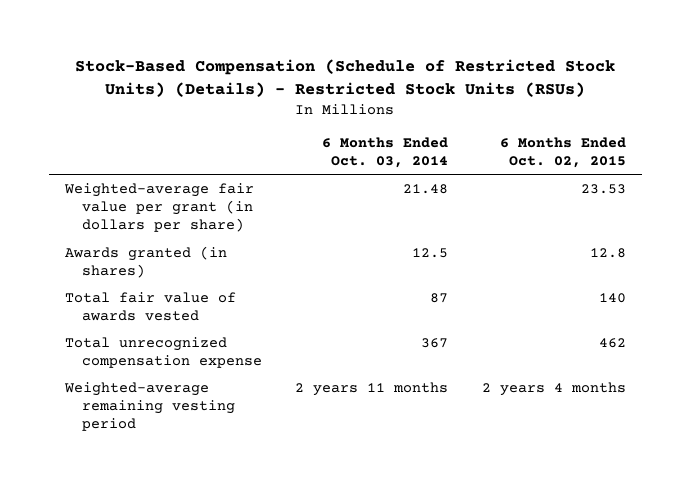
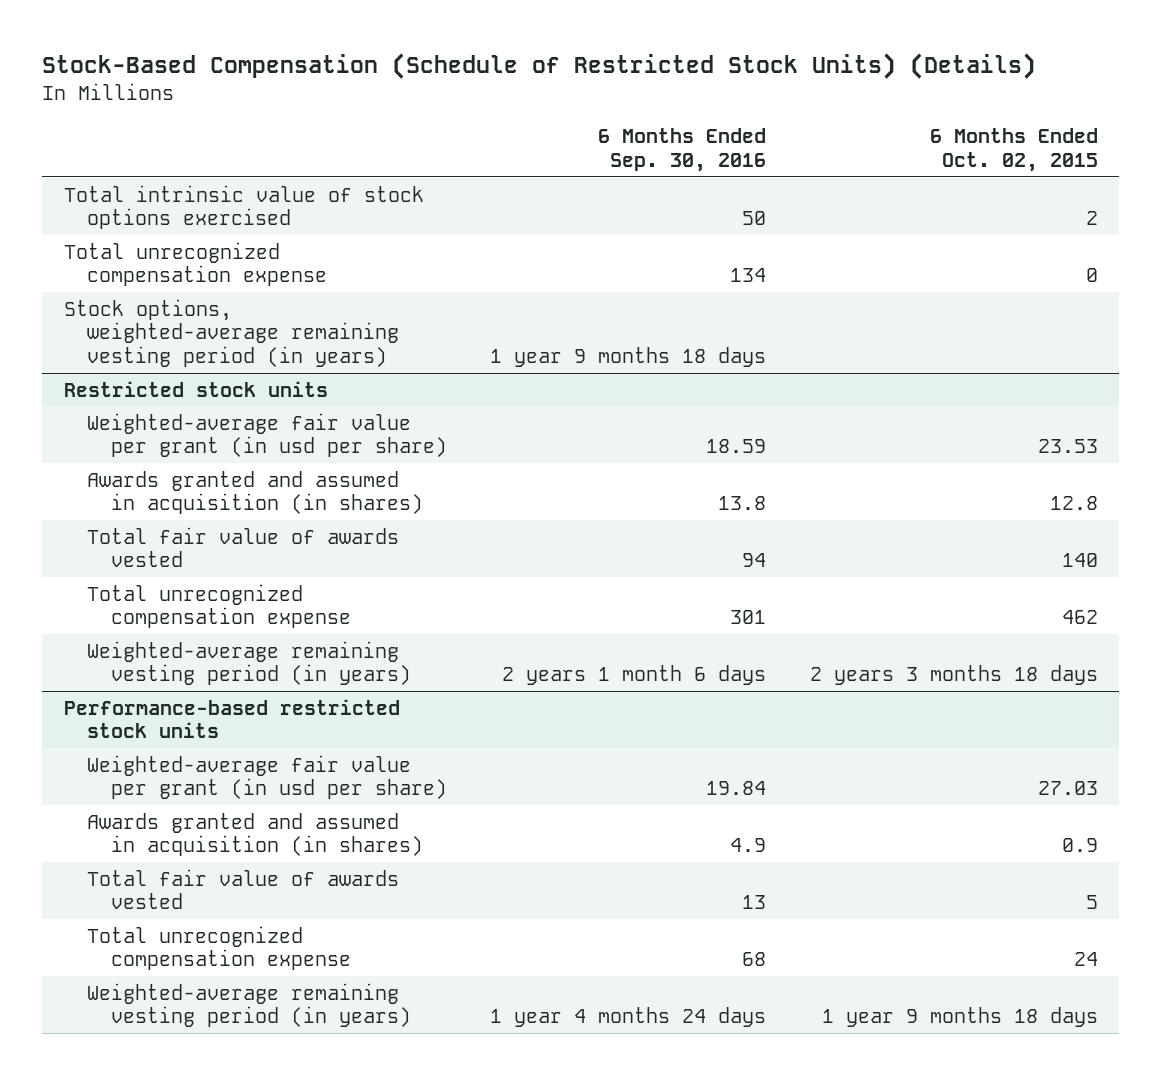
- Stock-Based Compensation (Schedule of Restricted Stock Units) (Details) - Restricted Stock Units (RSUs)
+ Stock-Based Compensation (Schedule of Restricted Stock Units) (Details)
- | 6 Months Ended Oct. 03, 2014 | 6 Months Ended Oct. 02, 2015
+ | 6 Months Ended Sep. 30, 2016 | 6 Months Ended Oct. 02, 2015
- Weighted-average fair value per grant (in dollars per share) | 21.48 | 23.53
- Awards granted (in shares) | 12.5 | 12.8
+ Total intrinsic value of stock options exercised | 50 | 2
+ Total unrecognized compensation expense | 134 | 0
+ Stock options, weighted-average remaining vesting period (in years) | 1 year 9 months 18 days |
+ Restricted stock units
+ Weighted-average fair value per grant (in usd per share) | 18.59 | 23.53
+ Awards granted and assumed in acquisition (in shares) | 13.8 | 12.8
- Weighted-average remaining vesting period | 2 years 11 months | 2 years 4 months
+ Weighted-average remaining vesting period (in years) | 2 years 1 month 6 days | 2 years 3 months 18 days
+ Performance-based restricted stock units
+ Weighted-average fair value per grant (in usd per share) | 19.84 | 27.03
+ Awards granted and assumed in acquisition (in shares) | 4.9 | 0.9
+ Total fair value of awards vested | 13 | 5
+ Total unrecognized compensation expense | 68 | 24
+ Weighted-average remaining vesting period (in years) | 1 year 4 months 24 days | 1 year 9 months 18 days

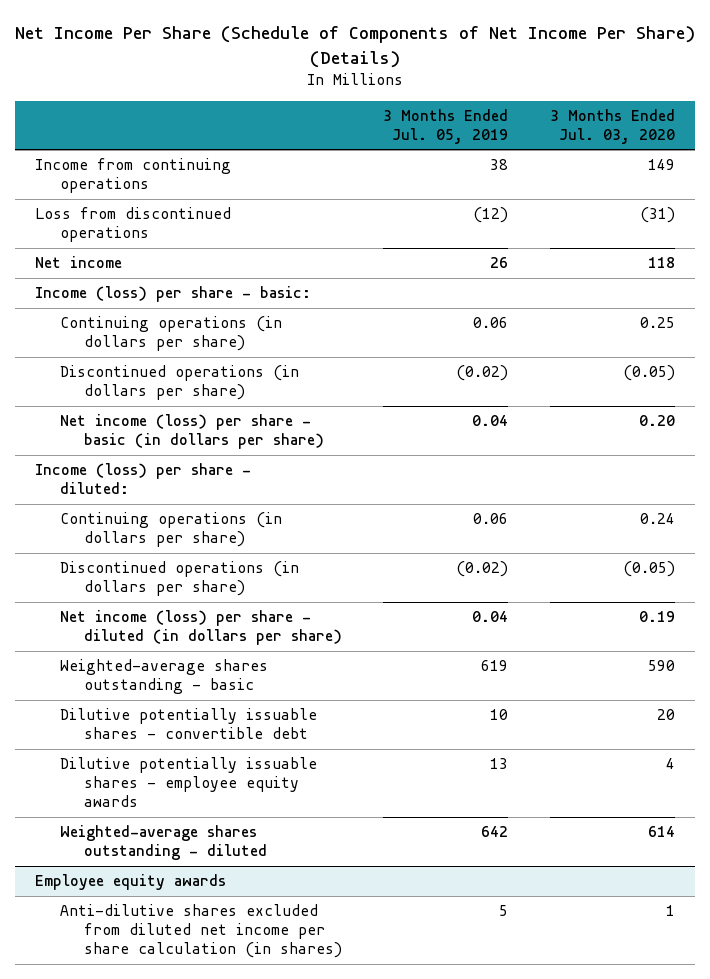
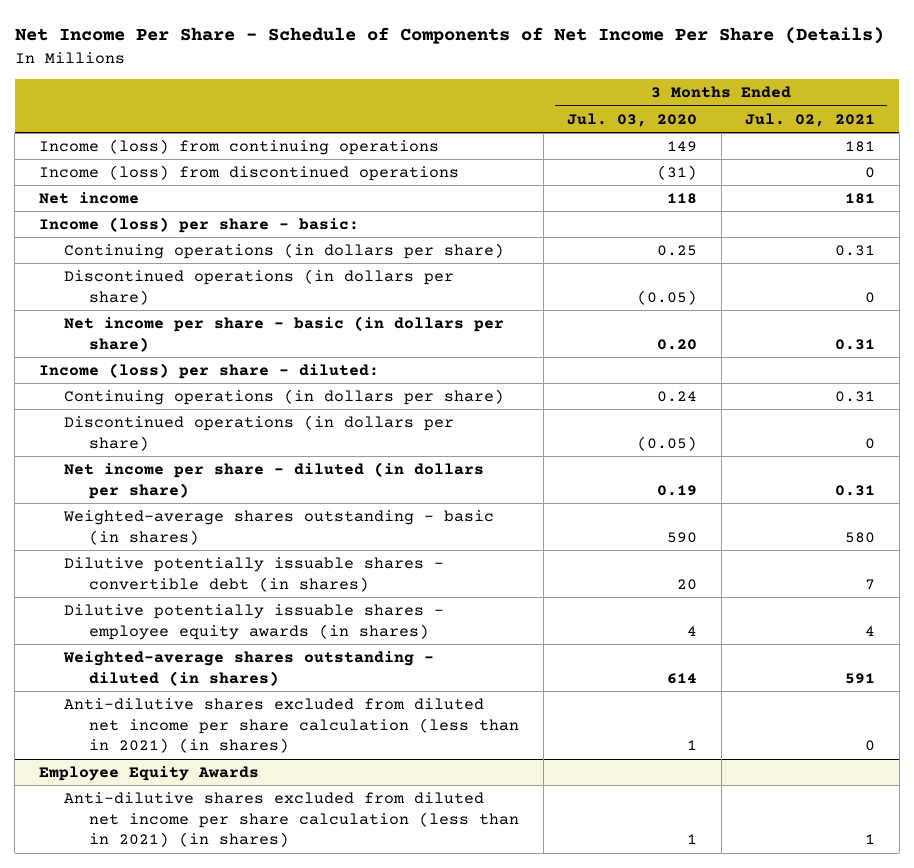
- Net Income Per Share (Schedule of Components of Net Income Per Share) (Details)
+ Net Income Per Share - Schedule of Components of Net Income Per Share (Details)
- | 3 Months Ended Jul. 05, 2019 | 3 Months Ended Jul. 03, 2020
+ | 3 Months Ended Jul. 03, 2020 | 3 Months Ended Jul. 02, 2021
- Income from continuing operations | 38 | 149
- Loss from discontinued operations | (12) | (31)
+ Income (loss) from continuing operations | 149 | 181
+ Income (loss) from discontinued operations | (31) | 0
- Net income (loss) per share - basic (in dollars per share) | 0.04 | 0.20
+ Net income per share - basic (in dollars per share) | 0.20 | 0.31
- Net income (loss) per share - diluted (in dollars per share) | 0.04 | 0.19
- Weighted-average shares outstanding - basic | 619 | 590
- Dilutive potentially issuable shares - convertible debt | 10 | 20
- Dilutive potentially issuable shares - employee equity awards | 13 | 4
- Weighted-average shares outstanding - diluted | 642 | 614
- Employee equity awards
- Anti-dilutive shares excluded from diluted net income per share calculation (in shares) | 5 | 1
+ Net income per share - diluted (in dollars per share) | 0.19 | 0.31
+ Weighted-average shares outstanding - basic (in shares) | 590 | 580
+ Dilutive potentially issuable shares - convertible debt (in shares) | 20 | 7
+ Dilutive potentially issuable shares - employee equity awards (in shares) | 4 | 4
+ Weighted-average shares outstanding - diluted (in shares) | 614 | 591
+ Anti-dilutive shares excluded from diluted net income per share calculation (less than in 2021) (in shares) | 1 | 0
+ Employee Equity Awards
+ Anti-dilutive shares excluded from diluted net income per share calculation (less than in 2021) (in shares) | 1 | 1

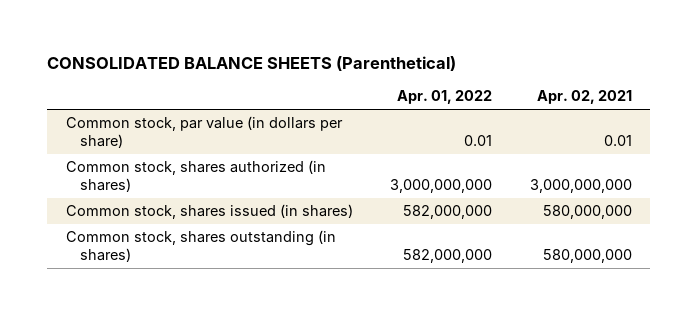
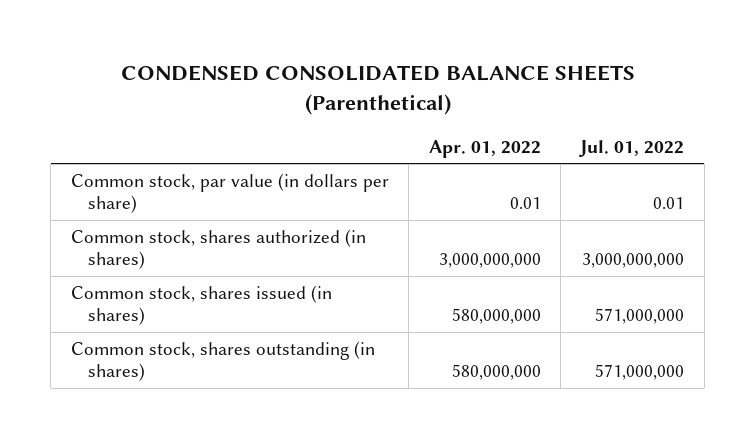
- CONSOLIDATED BALANCE SHEETS (Parenthetical)
+ CONDENSED CONSOLIDATED BALANCE SHEETS (Parenthetical)
- | Apr. 01, 2022 | Apr. 02, 2021
+ | Apr. 01, 2022 | Jul. 01, 2022
- Common stock, shares issued (in shares) | 582,000,000 | 580,000,000
- Common stock, shares outstanding (in shares) | 582,000,000 | 580,000,000
+ Common stock, shares issued (in shares) | 580,000,000 | 571,000,000
+ Common stock, shares outstanding (in shares) | 580,000,000 | 571,000,000

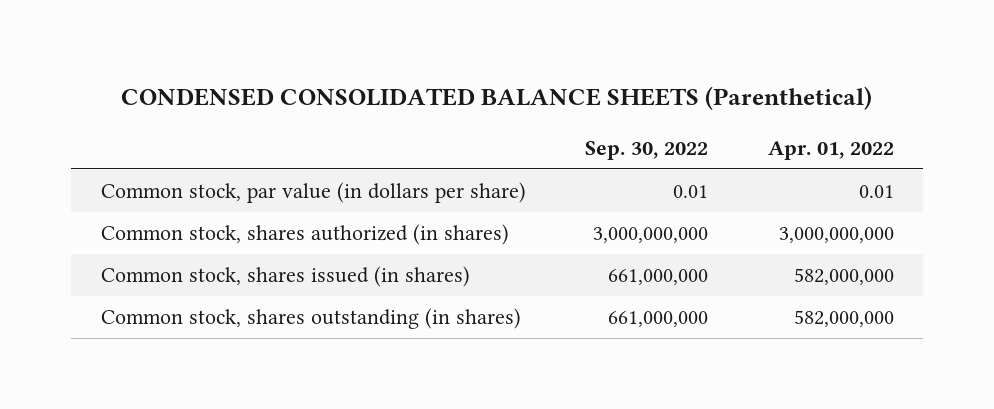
- | Apr. 01, 2022 | Jul. 01, 2022
+ | Sep. 30, 2022 | Apr. 01, 2022
- Common stock, shares issued (in shares) | 580,000,000 | 571,000,000
- Common stock, shares outstanding (in shares) | 580,000,000 | 571,000,000
+ Common stock, shares issued (in shares) | 661,000,000 | 582,000,000
+ Common stock, shares outstanding (in shares) | 661,000,000 | 582,000,000

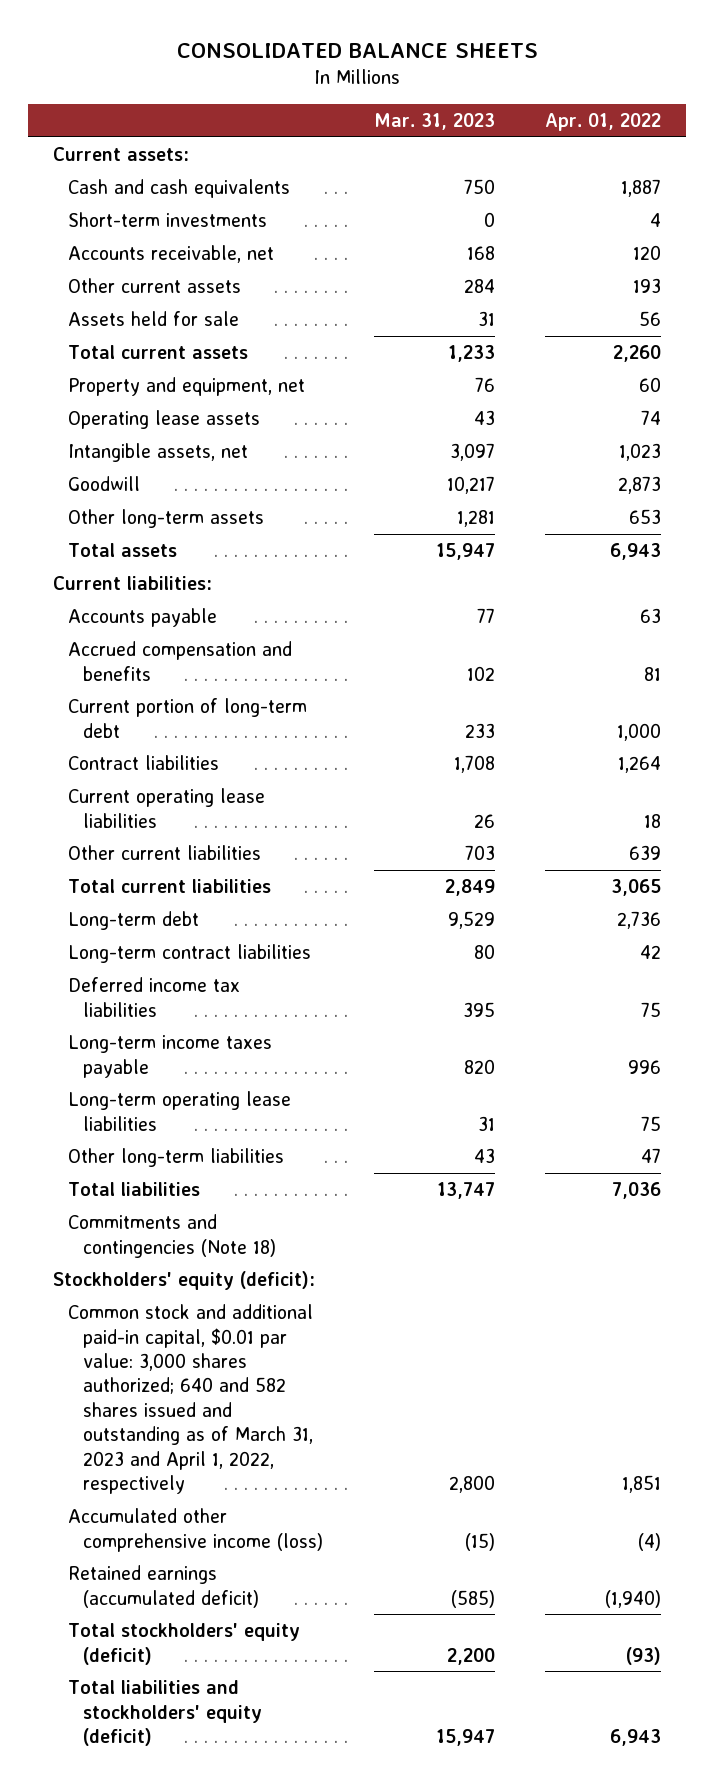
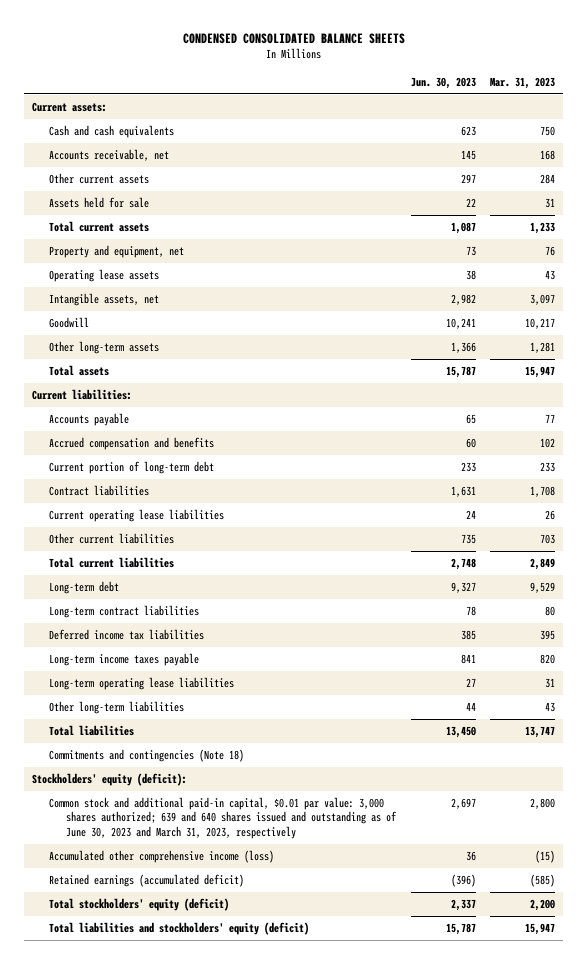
- CONSOLIDATED BALANCE SHEETS
+ CONDENSED CONSOLIDATED BALANCE SHEETS
- | Mar. 31, 2023 | Apr. 01, 2022
+ | Jun. 30, 2023 | Mar. 31, 2023
- Short-term investments | 0 | 4
- Common stock and additional paid-in capital, $0.01 par value: 3,000 shares authorized; 640 and 582 shares issued and outstanding as of March 31, 2023 and April 1, 2022, respectively | 2,800 | 1,851
+ Common stock and additional paid-in capital, $0.01 par value: 3,000 shares authorized; 639 and 640 shares issued and outstanding as of June 30, 2023 and March 31, 2023, respectively | 2,697 | 2,800

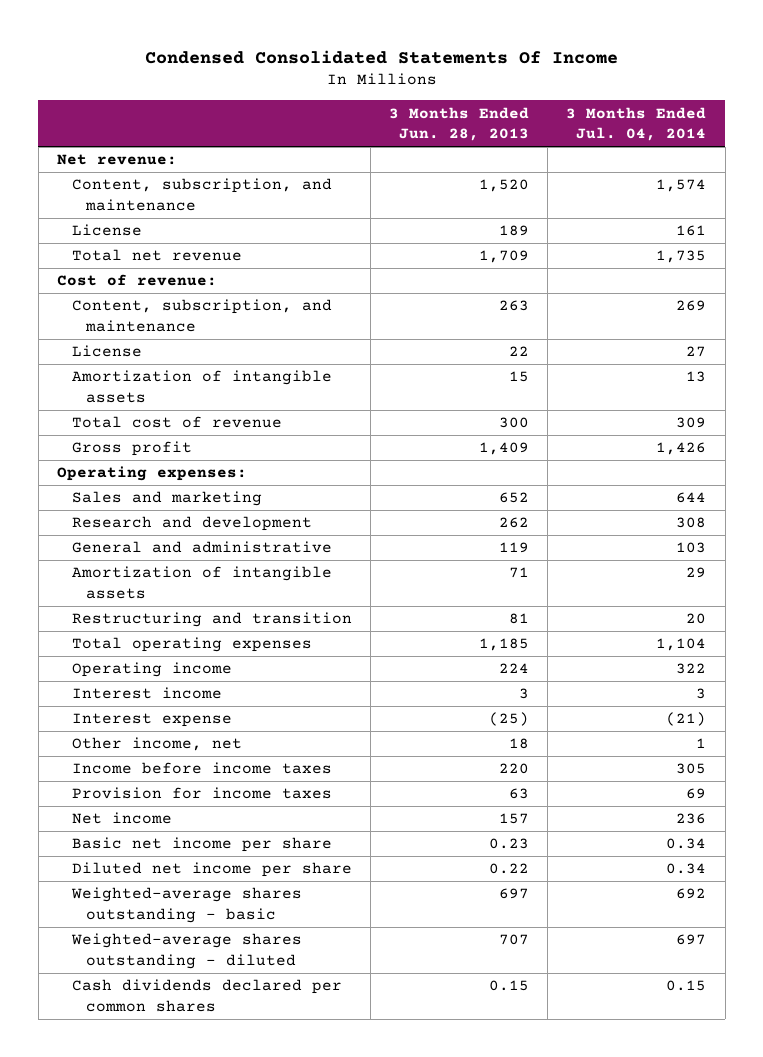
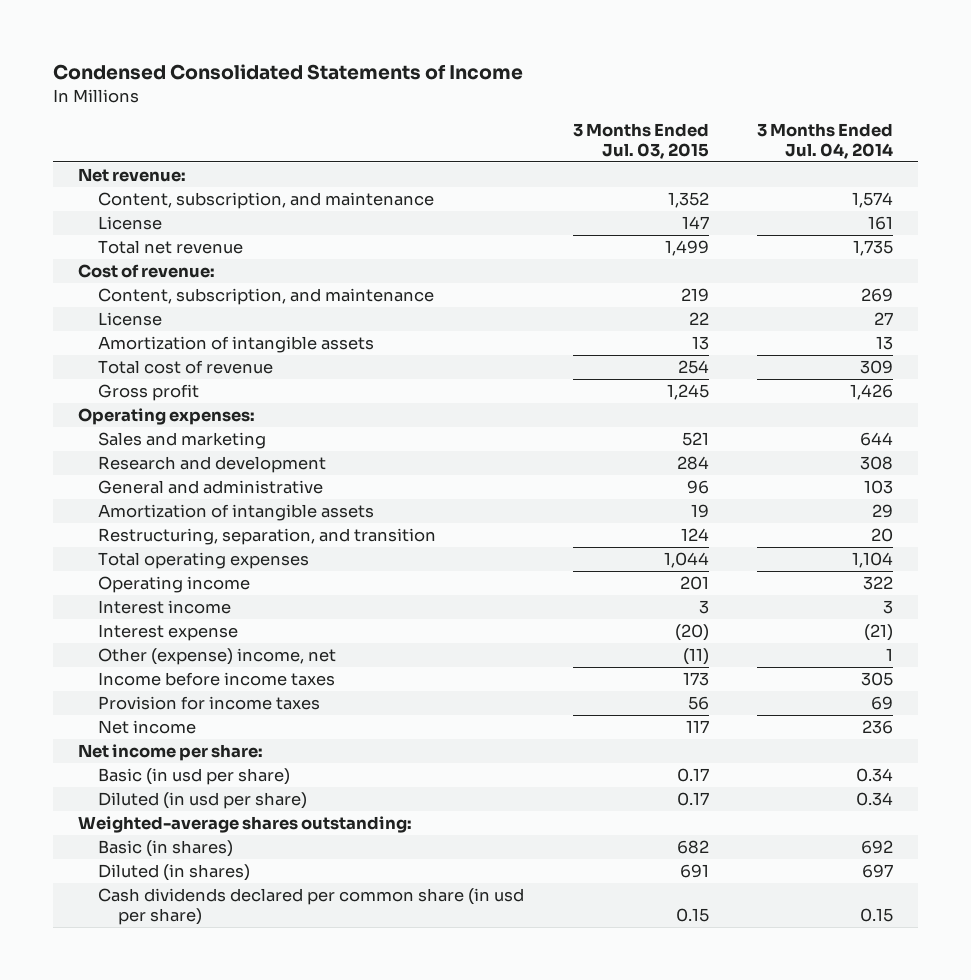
- Condensed Consolidated Statements Of Income
+ Condensed Consolidated Statements of Income
- | 3 Months Ended Jun. 28, 2013 | 3 Months Ended Jul. 04, 2014
+ | 3 Months Ended Jul. 03, 2015 | 3 Months Ended Jul. 04, 2014
- Restructuring and transition | 81 | 20
+ Restructuring, separation, and transition | 124 | 20
- Other income, net | 18 | 1
+ Other (expense) income, net | (11) | 1
- Basic net income per share | 0.23 | 0.34
- Diluted net income per share | 0.22 | 0.34
- Weighted-average shares outstanding - basic | 697 | 692
- Weighted-average shares outstanding - diluted | 707 | 697
- Cash dividends declared per common shares | 0.15 | 0.15
+ Net income per share:
+ Basic (in usd per share) | 0.17 | 0.34
+ Diluted (in usd per share) | 0.17 | 0.34
+ Weighted-average shares outstanding:
+ Basic (in shares) | 682 | 692
+ Diluted (in shares) | 691 | 697
+ Cash dividends declared per common share (in usd per share) | 0.15 | 0.15

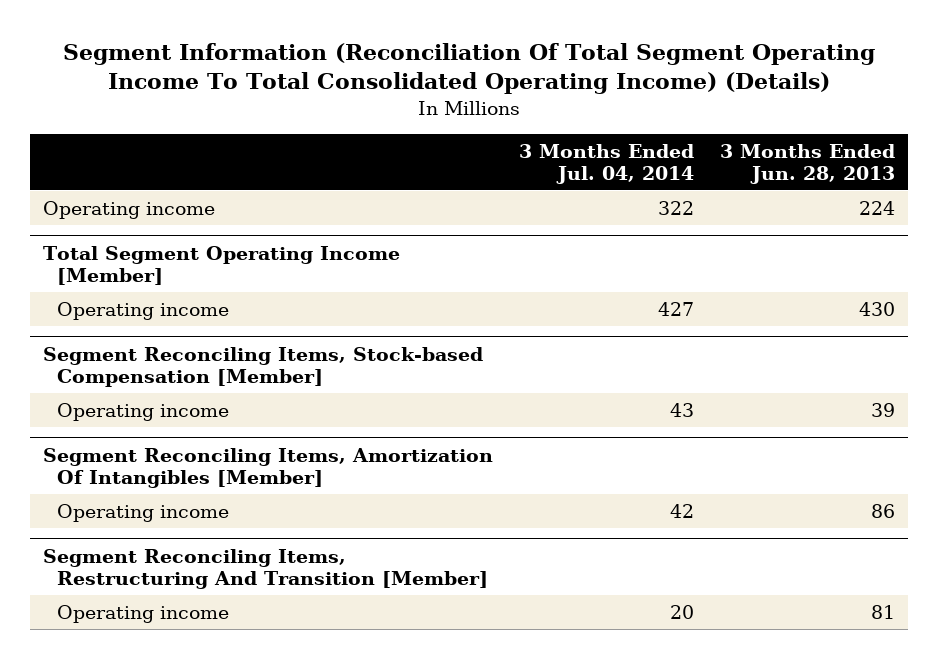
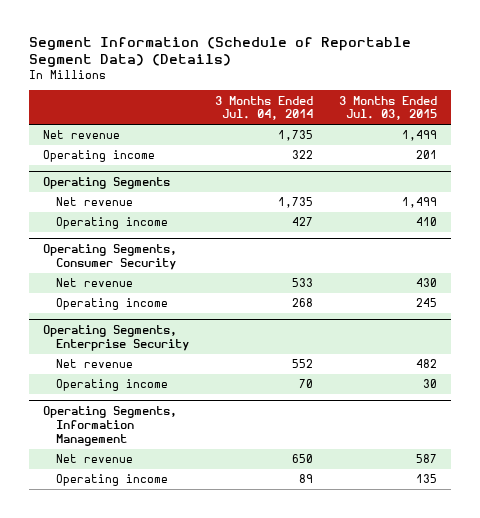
- Segment Information (Reconciliation Of Total Segment Operating Income To Total Consolidated Operating Income) (Details)
+ Segment Information (Schedule of Reportable Segment Data) (Details)
- | 3 Months Ended Jul. 04, 2014 | 3 Months Ended Jun. 28, 2013
+ | 3 Months Ended Jul. 04, 2014 | 3 Months Ended Jul. 03, 2015
+ Net revenue | 1,735 | 1,499
- Total Segment Operating Income [Member]
+ Operating Segments
+ Net revenue | 1,735 | 1,499
- Segment Reconciling Items, Stock-based Compensation [Member]
- Operating income | 43 | 39
- Segment Reconciling Items, Amortization Of Intangibles [Member]
- Operating income | 42 | 86
- Segment Reconciling Items, Restructuring And Transition [Member]
- Operating income | 20 | 81
+ Operating Segments, Consumer Security
+ Net revenue | 533 | 430
+ Operating income | 268 | 245
+ Operating Segments, Enterprise Security
+ Net revenue | 552 | 482
+ Operating income | 70 | 30
+ Operating Segments, Information Management
+ Net revenue | 650 | 587
+ Operating income | 89 | 135

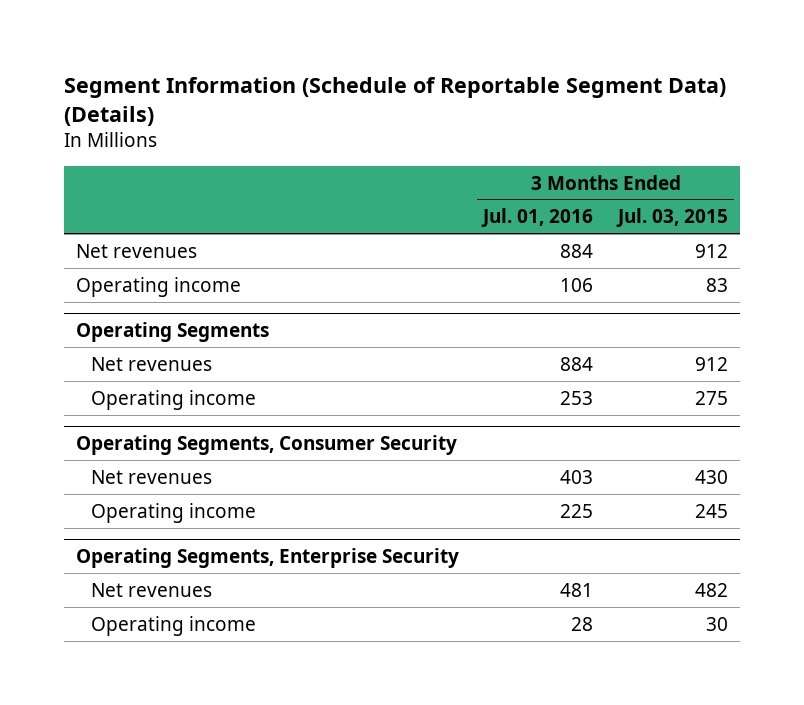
- | 3 Months Ended Jul. 04, 2014 | 3 Months Ended Jul. 03, 2015
+ | 3 Months Ended Jul. 01, 2016 | 3 Months Ended Jul. 03, 2015
- Net revenue | 1,735 | 1,499
- Operating income | 322 | 201
+ Net revenues | 884 | 912
+ Operating income | 106 | 83
@ Operating Segments
- Net revenue | 1,735 | 1,499
- Operating income | 427 | 410
+ Net revenues | 884 | 912
+ Operating income | 253 | 275
@ Operating Segments, Consumer Security
- Net revenue | 533 | 430
+ Net revenues | 403 | 430
@ Operating Segments, Enterprise Security
- Net revenue | 552 | 482
+ Net revenues | 481 | 482
- Operating Segments, Information Management
- Net revenue | 650 | 587
- Operating income | 89 | 135

